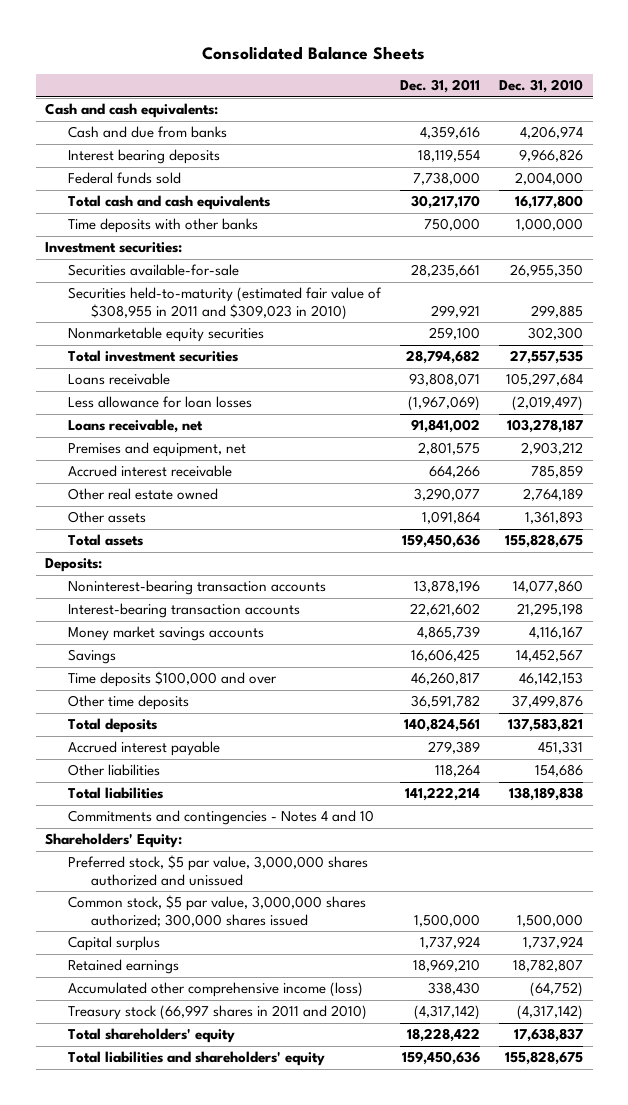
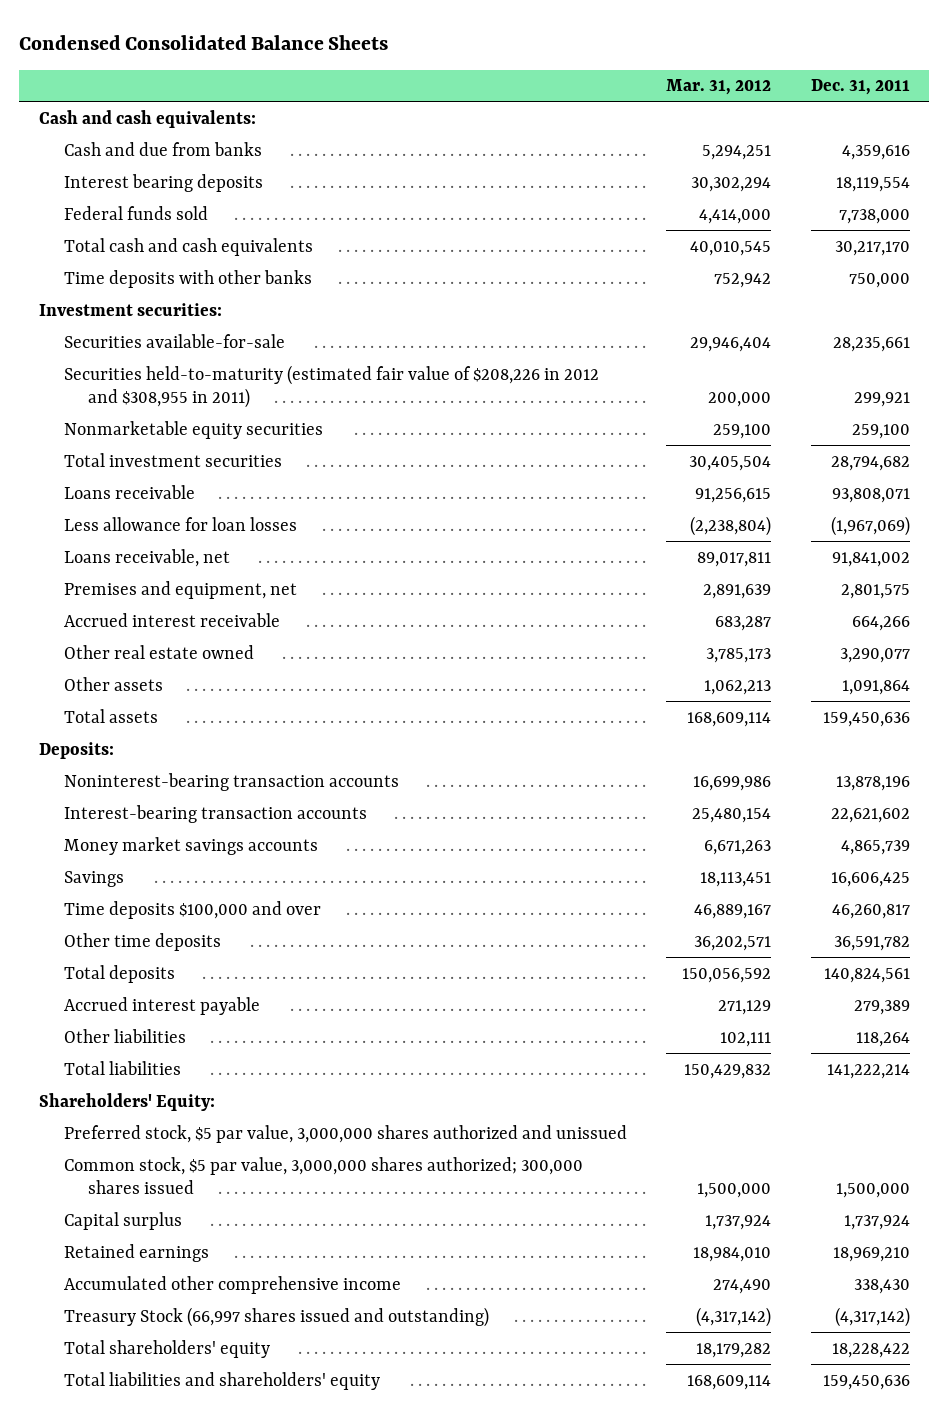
- Consolidated Balance Sheets
+ Condensed Consolidated Balance Sheets
- | Dec. 31, 2011 | Dec. 31, 2010
+ | Mar. 31, 2012 | Dec. 31, 2011
- Securities held-to-maturity (estimated fair value of $308,955 in 2011 and $309,023 in 2010) | 299,921 | 299,885
+ Securities held-to-maturity (estimated fair value of $208,226 in 2012 and $308,955 in 2011) | 200,000 | 299,921
- Commitments and contingencies - Notes 4 and 10
- Accumulated other comprehensive income (loss) | 338,430 | (64,752)
- Treasury stock (66,997 shares in 2011 and 2010) | (4,317,142) | (4,317,142)
+ Accumulated other comprehensive income | 274,490 | 338,430
+ Treasury Stock (66,997 shares issued and outstanding) | (4,317,142) | (4,317,142)

